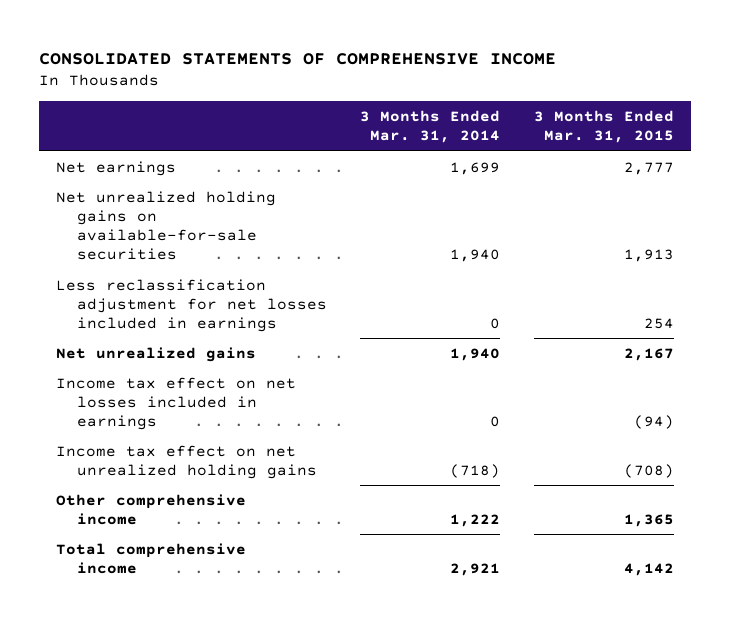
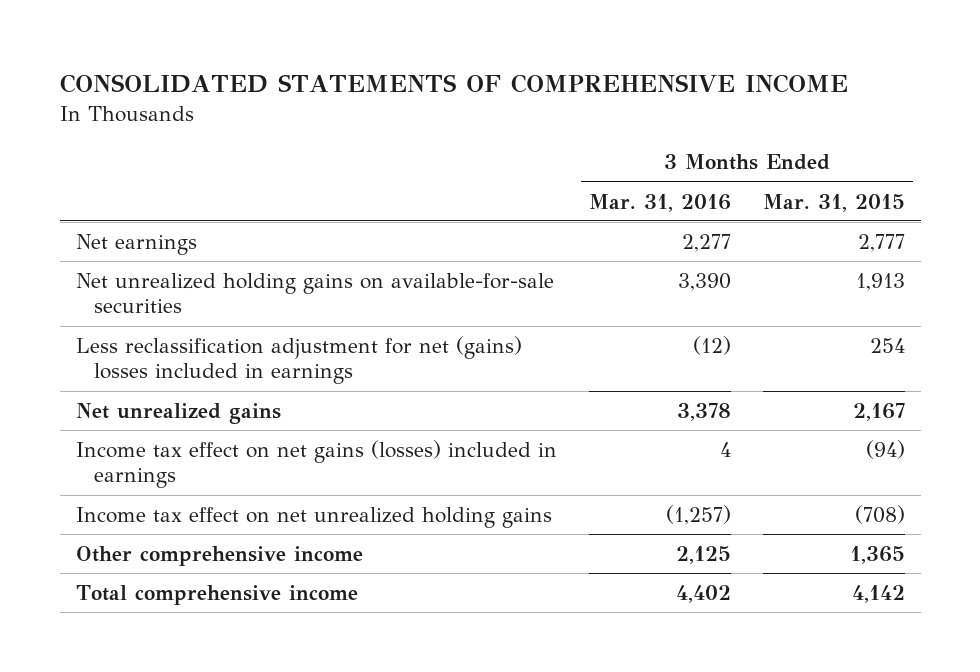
- | 3 Months Ended Mar. 31, 2014 | 3 Months Ended Mar. 31, 2015
+ | 3 Months Ended Mar. 31, 2016 | 3 Months Ended Mar. 31, 2015
- Less reclassification adjustment for net losses included in earnings | 0 | 254
+ Less reclassification adjustment for net (gains) losses included in earnings | (12) | 254
- Income tax effect on net losses included in earnings | 0 | (94)
+ Income tax effect on net gains (losses) included in earnings | 4 | (94)

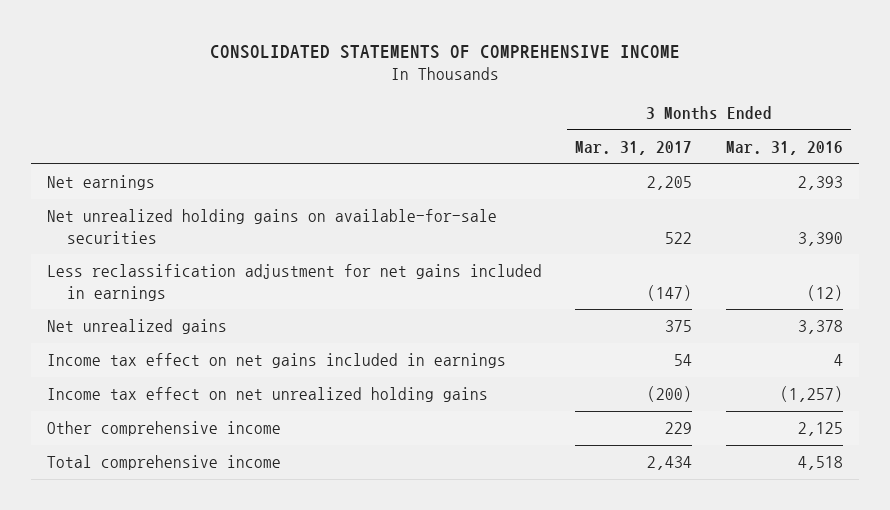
- | 3 Months Ended Mar. 31, 2016 | 3 Months Ended Mar. 31, 2015
+ | 3 Months Ended Mar. 31, 2017 | 3 Months Ended Mar. 31, 2016
- Net earnings | 2,277 | 2,777
+ Net earnings | 2,205 | 2,393
- Less reclassification adjustment for net (gains) losses included in earnings | (12) | 254
+ Less reclassification adjustment for net gains included in earnings | (147) | (12)
- Income tax effect on net gains (losses) included in earnings | 4 | (94)
+ Income tax effect on net gains included in earnings | 54 | 4
- Total comprehensive income | 4,402 | 4,142
+ Total comprehensive income | 2,434 | 4,518

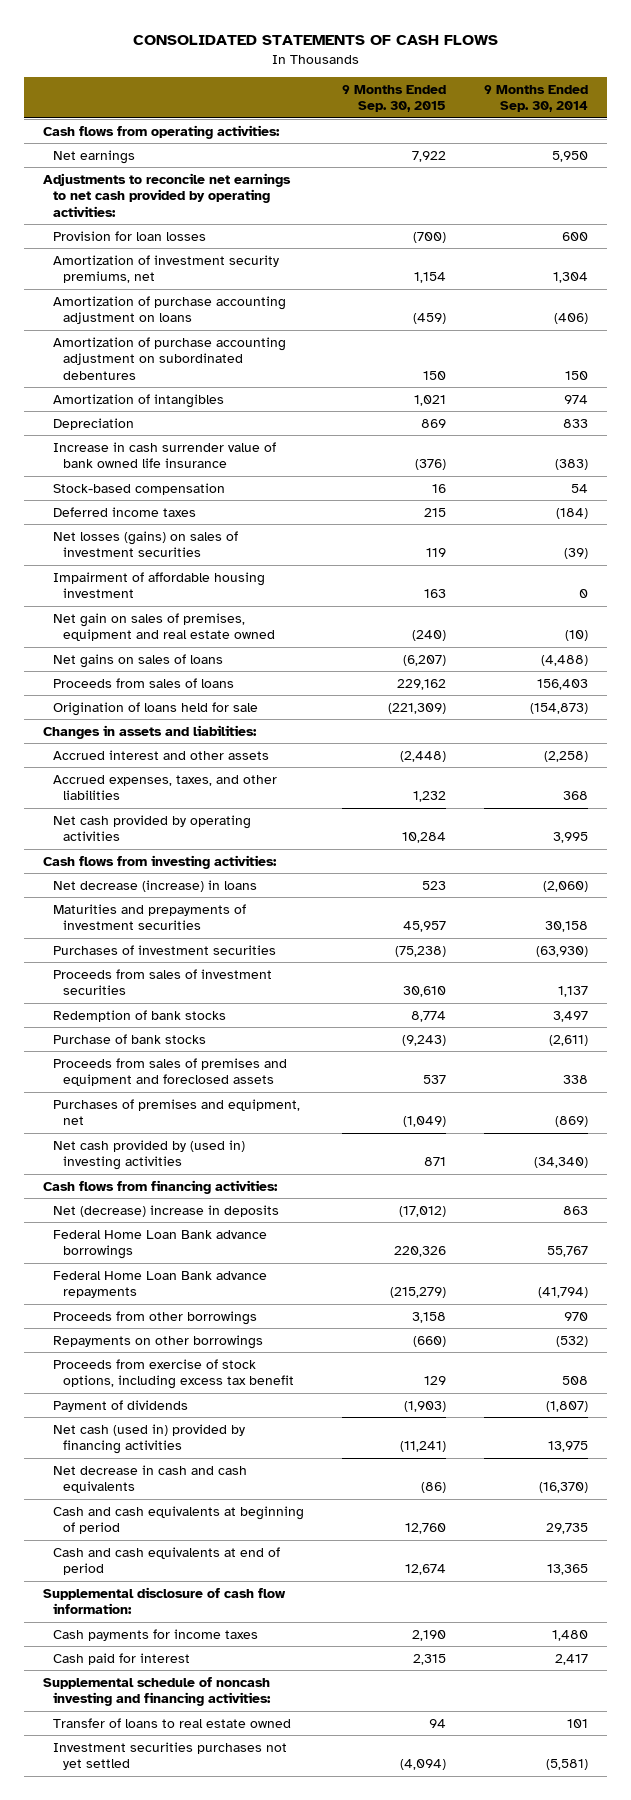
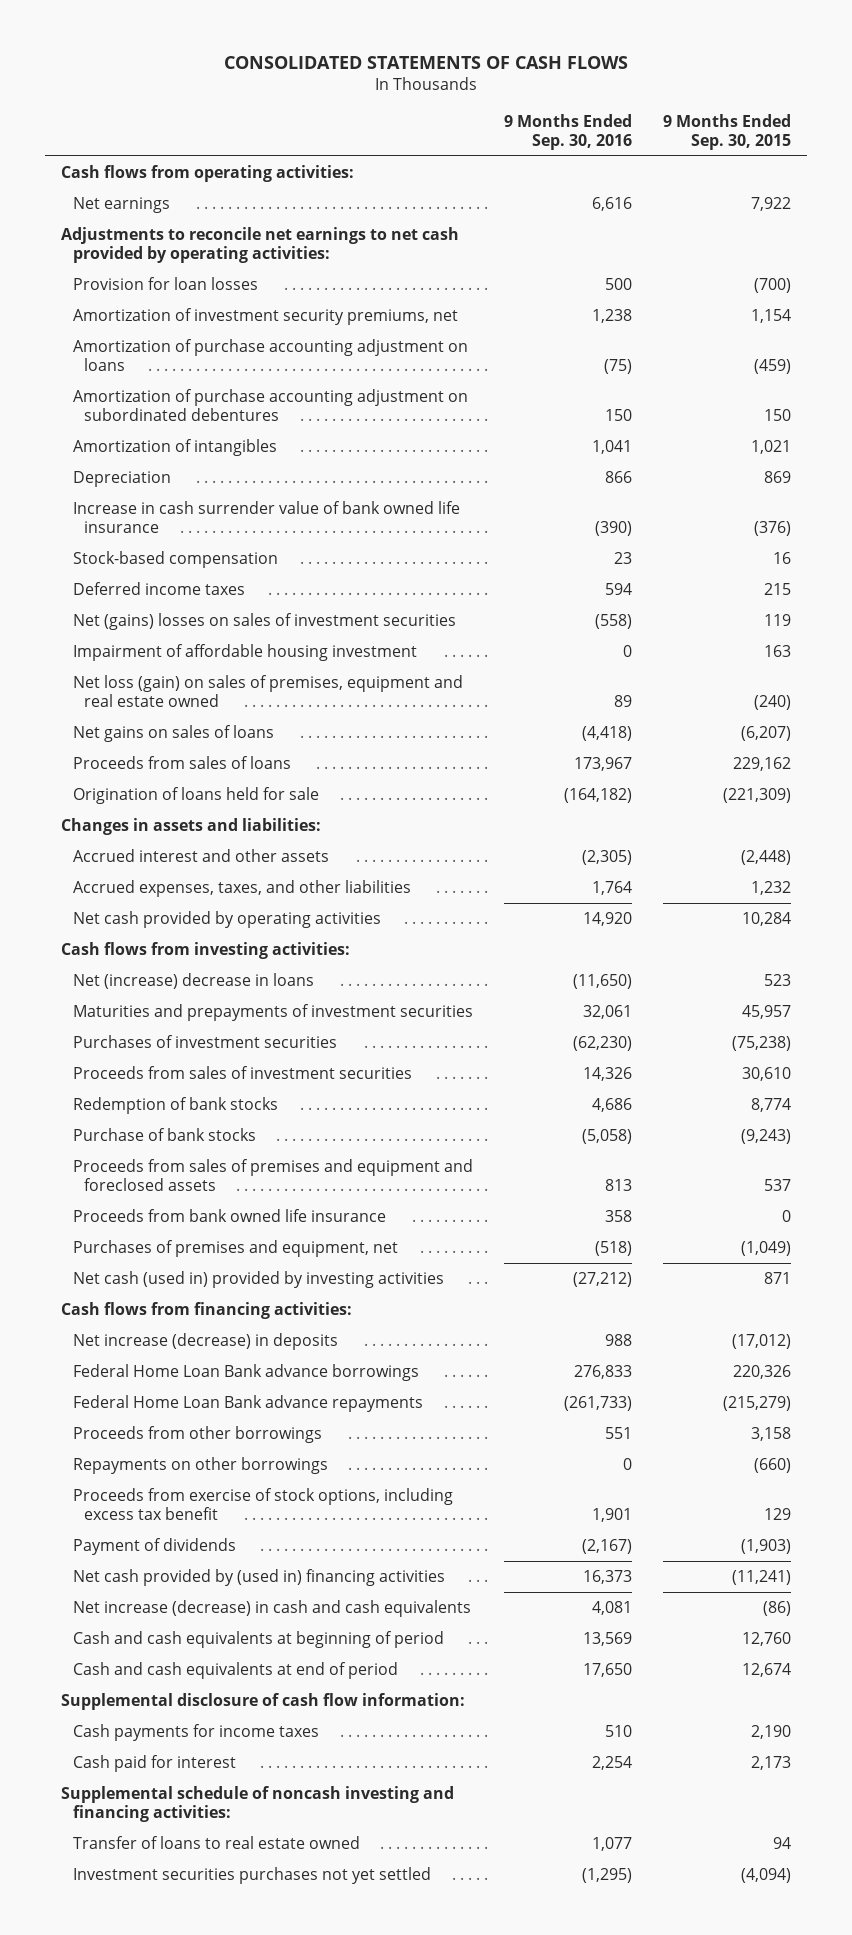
- | 9 Months Ended Sep. 30, 2015 | 9 Months Ended Sep. 30, 2014
+ | 9 Months Ended Sep. 30, 2016 | 9 Months Ended Sep. 30, 2015
- Net losses (gains) on sales of investment securities | 119 | (39)
+ Net (gains) losses on sales of investment securities | (558) | 119
- Net gain on sales of premises, equipment and real estate owned | (240) | (10)
+ Net loss (gain) on sales of premises, equipment and real estate owned | 89 | (240)
- Net decrease (increase) in loans | 523 | (2,060)
+ Net (increase) decrease in loans | (11,650) | 523
+ Proceeds from bank owned life insurance | 358 | 0
- Net cash provided by (used in) investing activities | 871 | (34,340)
+ Net cash (used in) provided by investing activities | (27,212) | 871
- Net (decrease) increase in deposits | (17,012) | 863
+ Net increase (decrease) in deposits | 988 | (17,012)
- Net cash (used in) provided by financing activities | (11,241) | 13,975
- Net decrease in cash and cash equivalents | (86) | (16,370)
+ Net cash provided by (used in) financing activities | 16,373 | (11,241)
+ Net increase (decrease) in cash and cash equivalents | 4,081 | (86)
- Cash paid for interest | 2,315 | 2,417
+ Cash paid for interest | 2,254 | 2,173

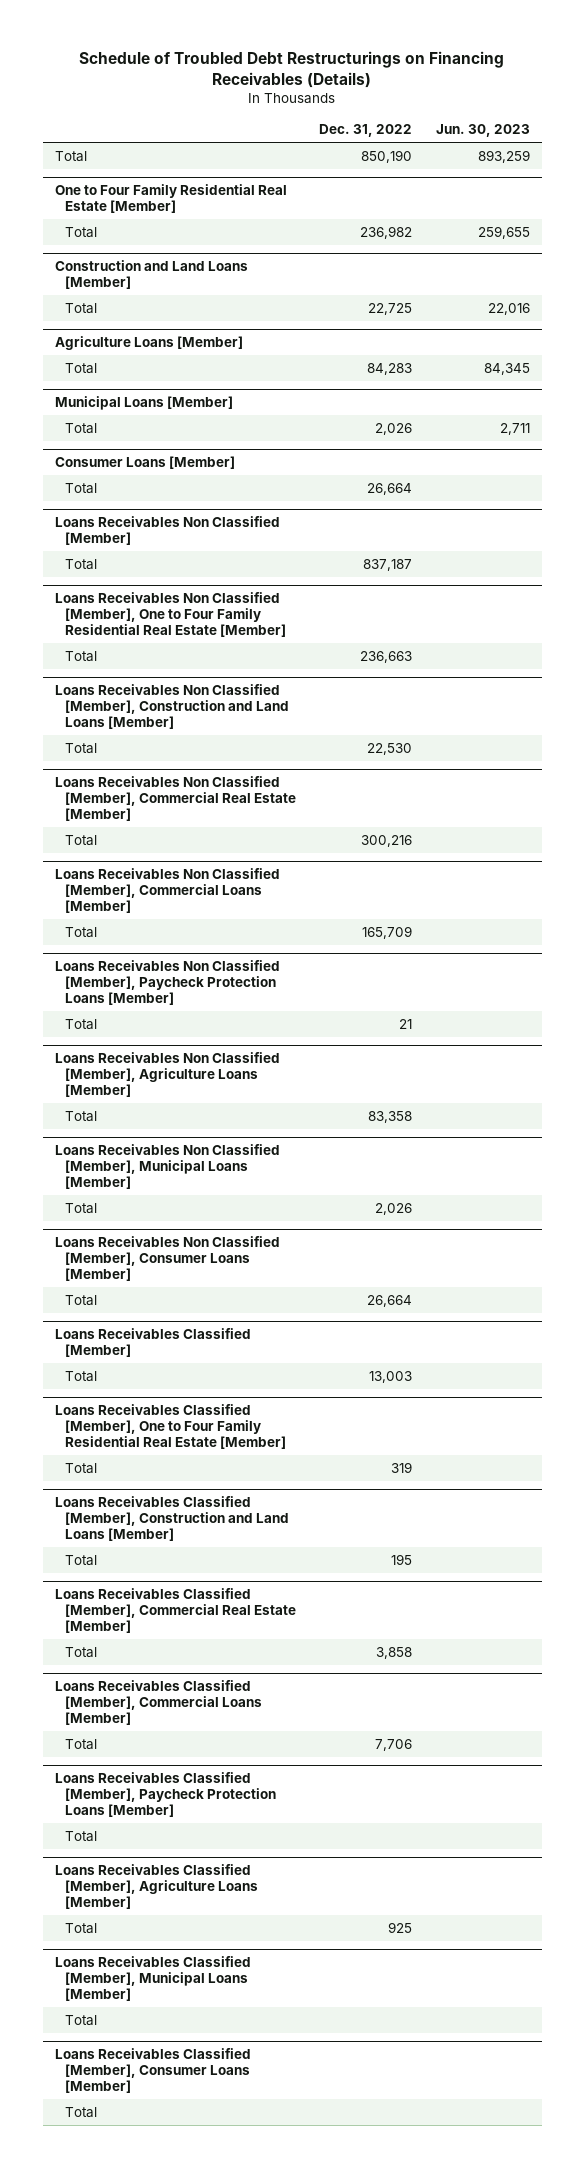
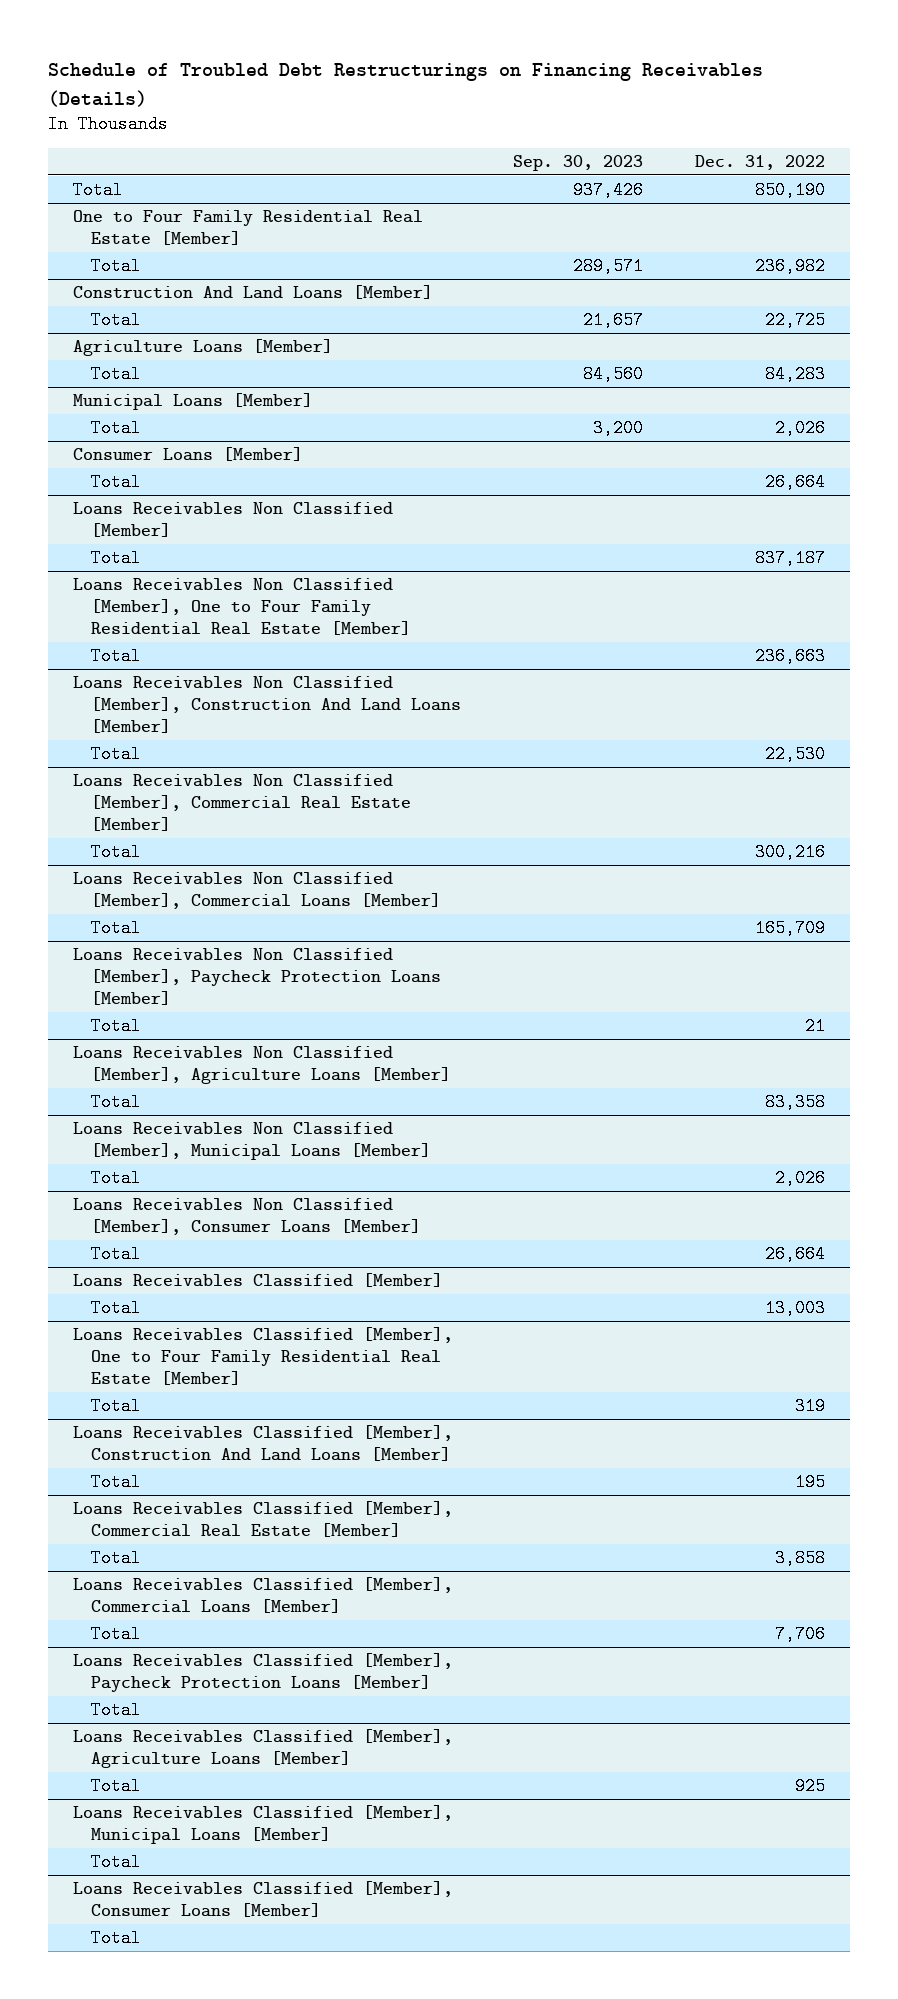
- | Dec. 31, 2022 | Jun. 30, 2023
+ | Sep. 30, 2023 | Dec. 31, 2022
- Construction and Land Loans [Member]
+ Construction And Land Loans [Member]
- Loans Receivables Non Classified [Member], Construction and Land Loans [Member]
+ Loans Receivables Non Classified [Member], Construction And Land Loans [Member]
- Loans Receivables Classified [Member], Construction and Land Loans [Member]
+ Loans Receivables Classified [Member], Construction And Land Loans [Member]

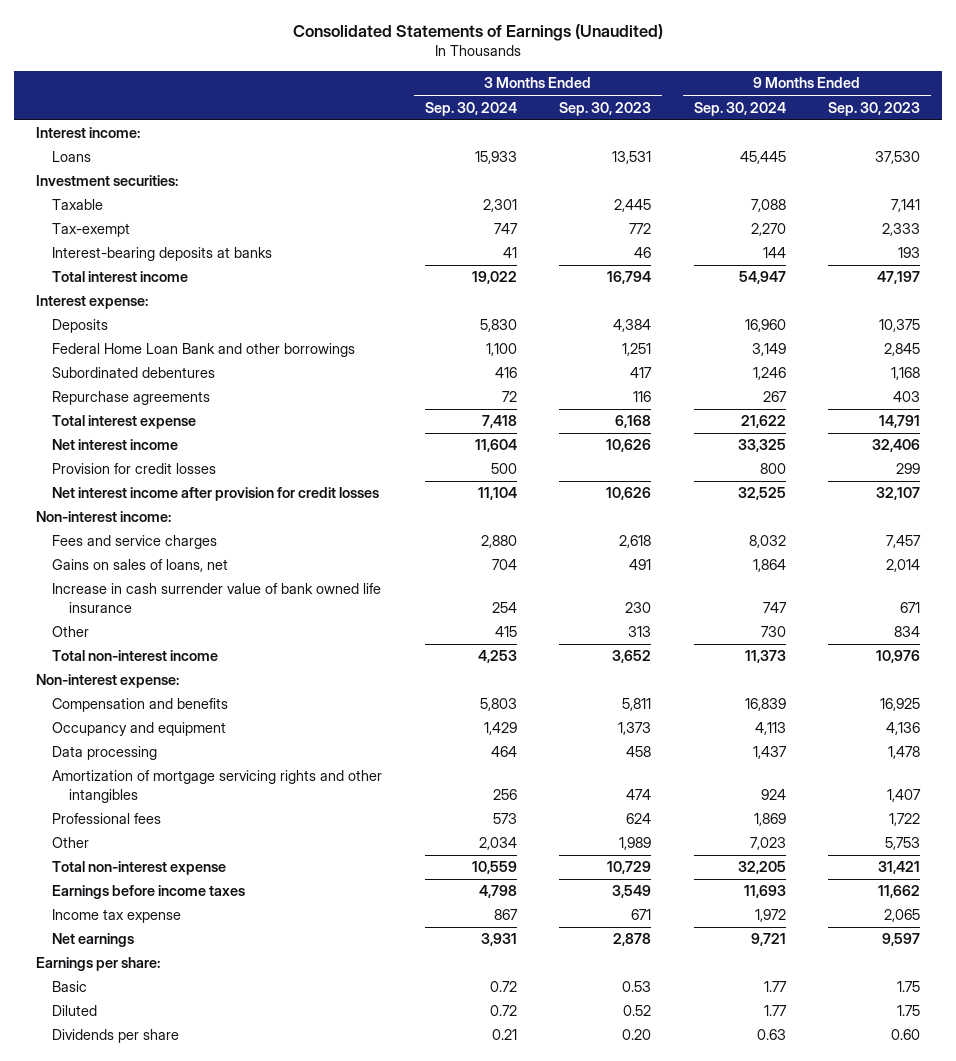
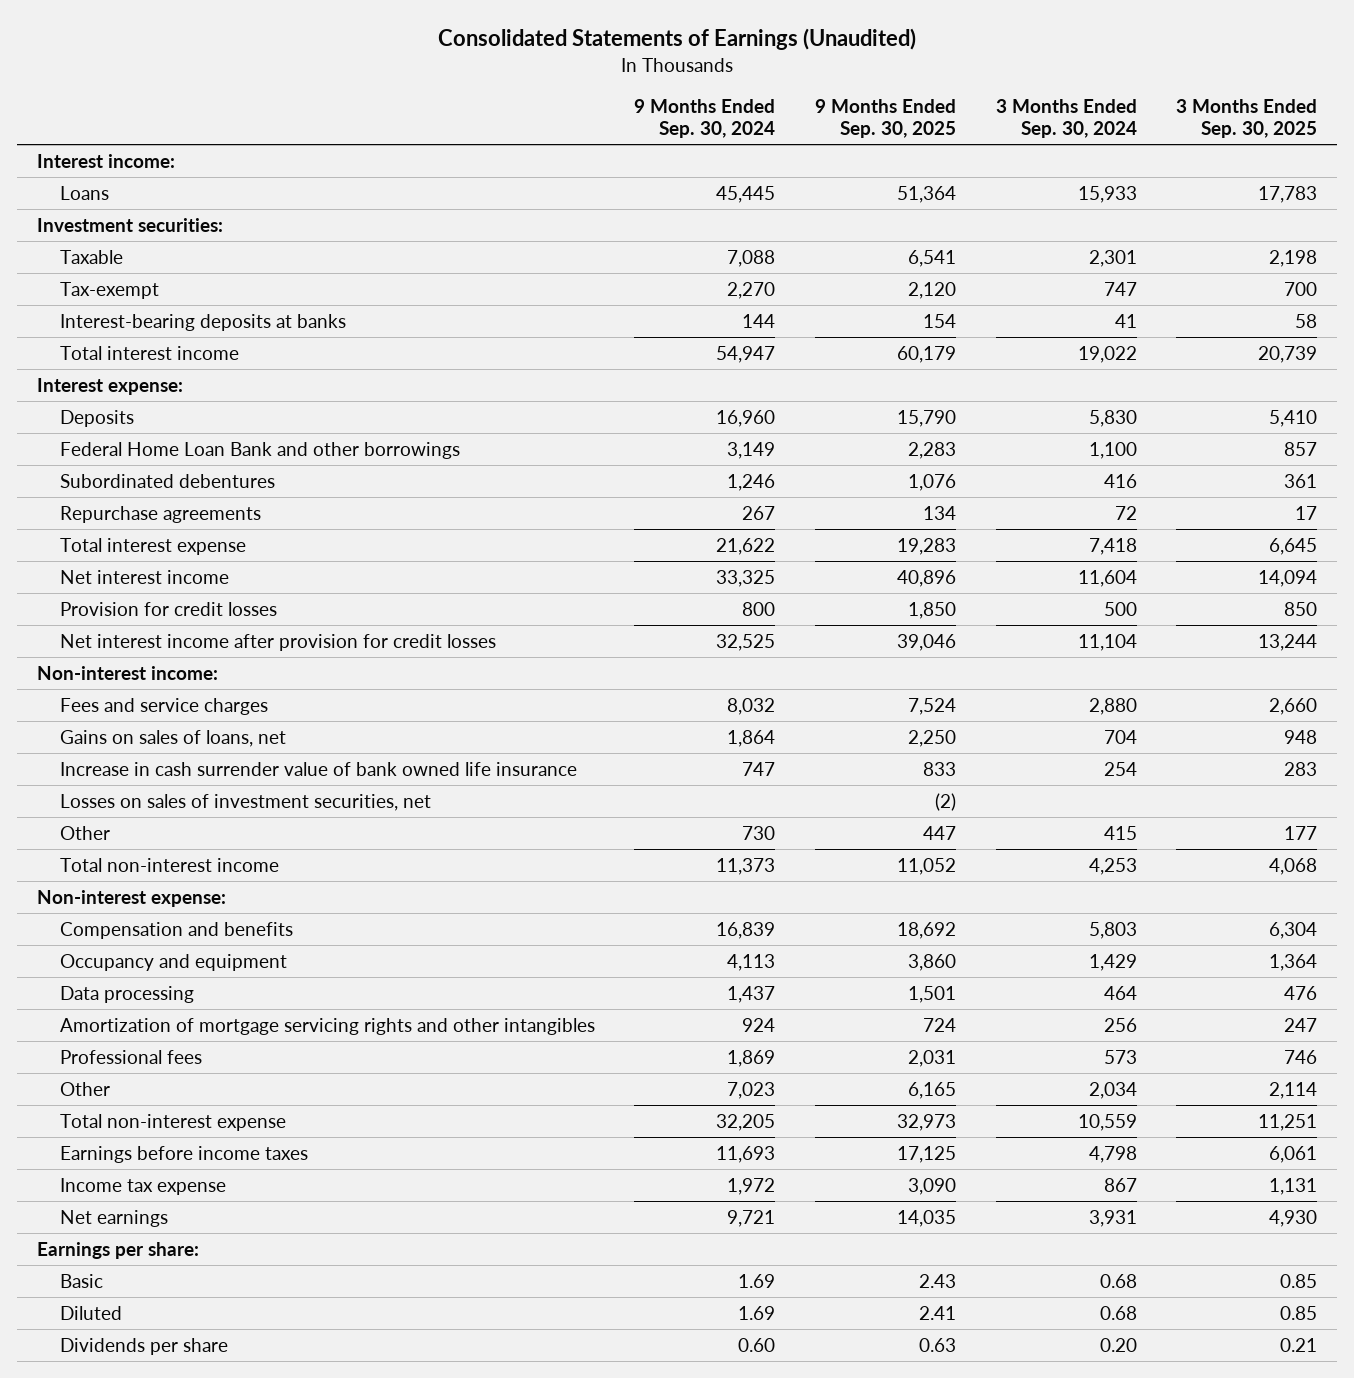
- | 3 Months Ended Sep. 30, 2024 | 3 Months Ended Sep. 30, 2023 | 9 Months Ended Sep. 30, 2024 | 9 Months Ended Sep. 30, 2023
+ | 9 Months Ended Sep. 30, 2024 | 9 Months Ended Sep. 30, 2025 | 3 Months Ended Sep. 30, 2024 | 3 Months Ended Sep. 30, 2025
+ Losses on sales of investment securities, net | | (2) | |
- Basic | 0.72 | 0.53 | 1.77 | 1.75
- Diluted | 0.72 | 0.52 | 1.77 | 1.75
- Dividends per share | 0.21 | 0.20 | 0.63 | 0.60
+ Basic | 1.69 | 2.43 | 0.68 | 0.85
+ Diluted | 1.69 | 2.41 | 0.68 | 0.85
+ Dividends per share | 0.60 | 0.63 | 0.20 | 0.21

